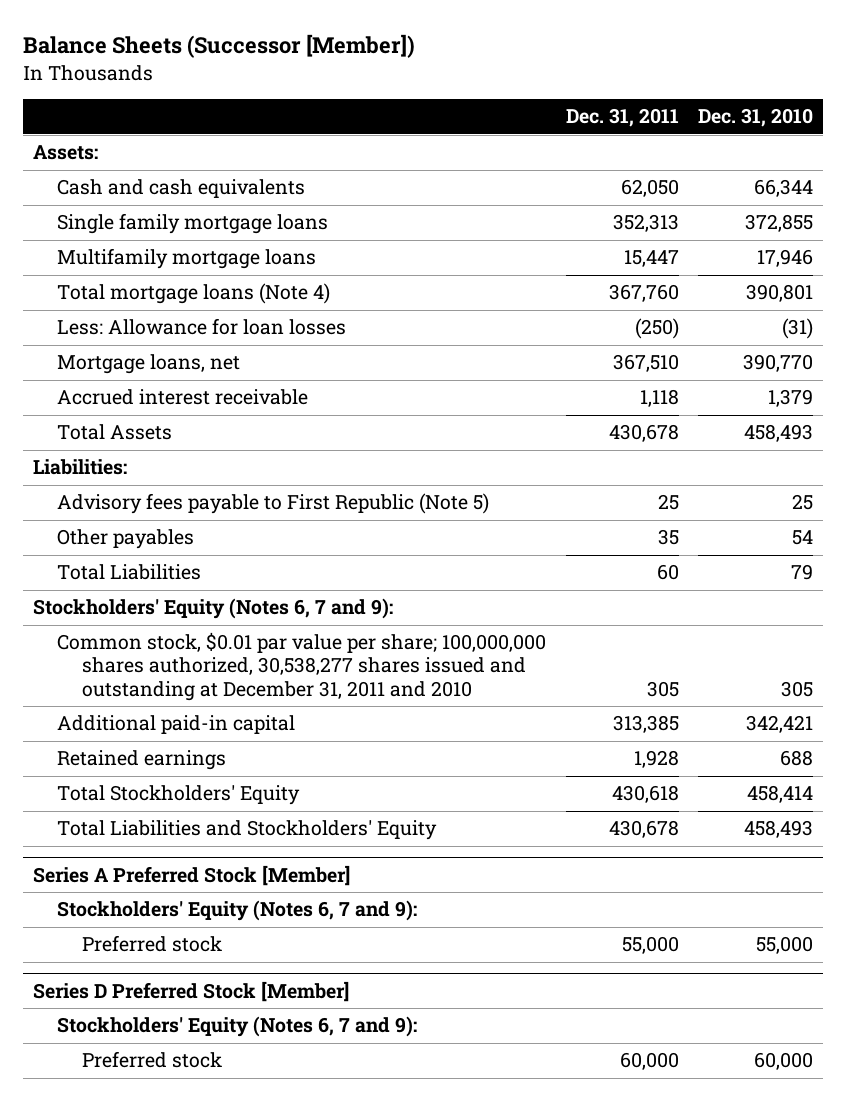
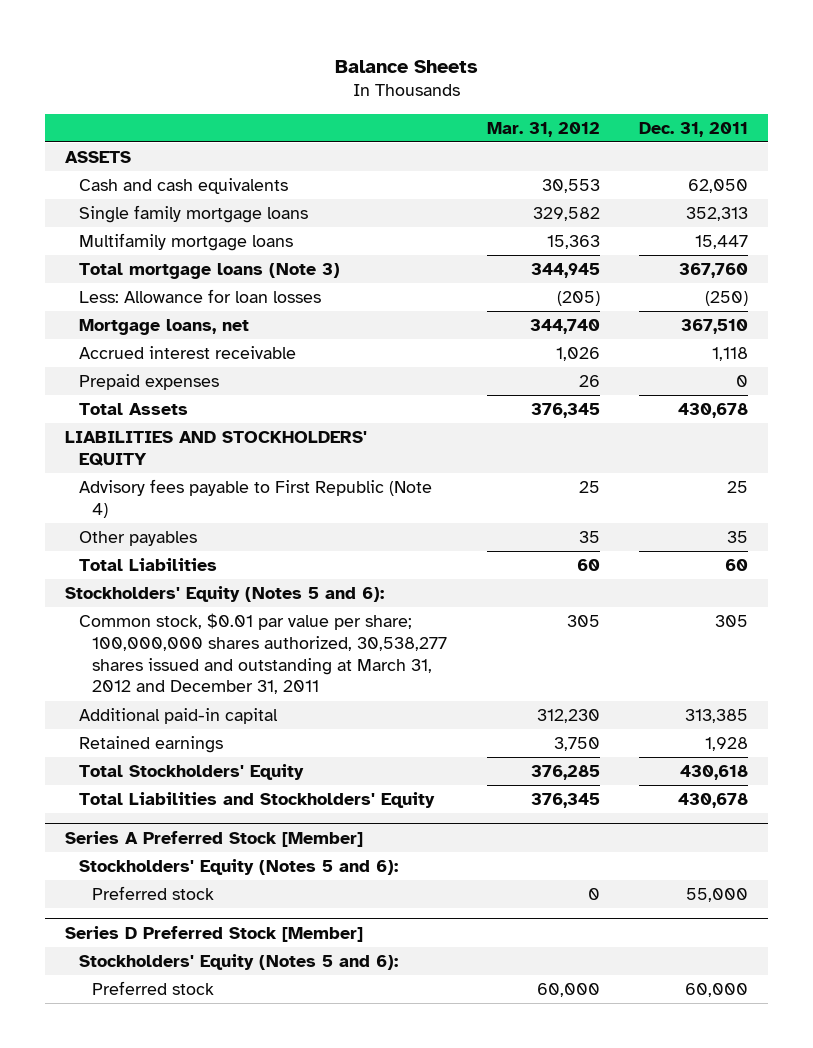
- Balance Sheets (Successor [Member])
+ Balance Sheets
- | Dec. 31, 2011 | Dec. 31, 2010
+ | Mar. 31, 2012 | Dec. 31, 2011
- Assets:
+ ASSETS
- Total mortgage loans (Note 4) | 367,760 | 390,801
+ Total mortgage loans (Note 3) | 344,945 | 367,760
+ Prepaid expenses | 26 | 0
- Liabilities:
- Advisory fees payable to First Republic (Note 5) | 25 | 25
+ LIABILITIES AND STOCKHOLDERS' EQUITY
+ Advisory fees payable to First Republic (Note 4) | 25 | 25
- Stockholders' Equity (Notes 6, 7 and 9):
- Common stock, $0.01 par value per share; 100,000,000 shares authorized, 30,538,277 shares issued and outstanding at December 31, 2011 and 2010 | 305 | 305
+ Stockholders' Equity (Notes 5 and 6):
+ Common stock, $0.01 par value per share; 100,000,000 shares authorized, 30,538,277 shares issued and outstanding at March 31, 2012 and December 31, 2011 | 305 | 305
@ Series A Preferred Stock [Member]
- Stockholders' Equity (Notes 6, 7 and 9):
+ Stockholders' Equity (Notes 5 and 6):
@ Series D Preferred Stock [Member]
- Stockholders' Equity (Notes 6, 7 and 9):
+ Stockholders' Equity (Notes 5 and 6):

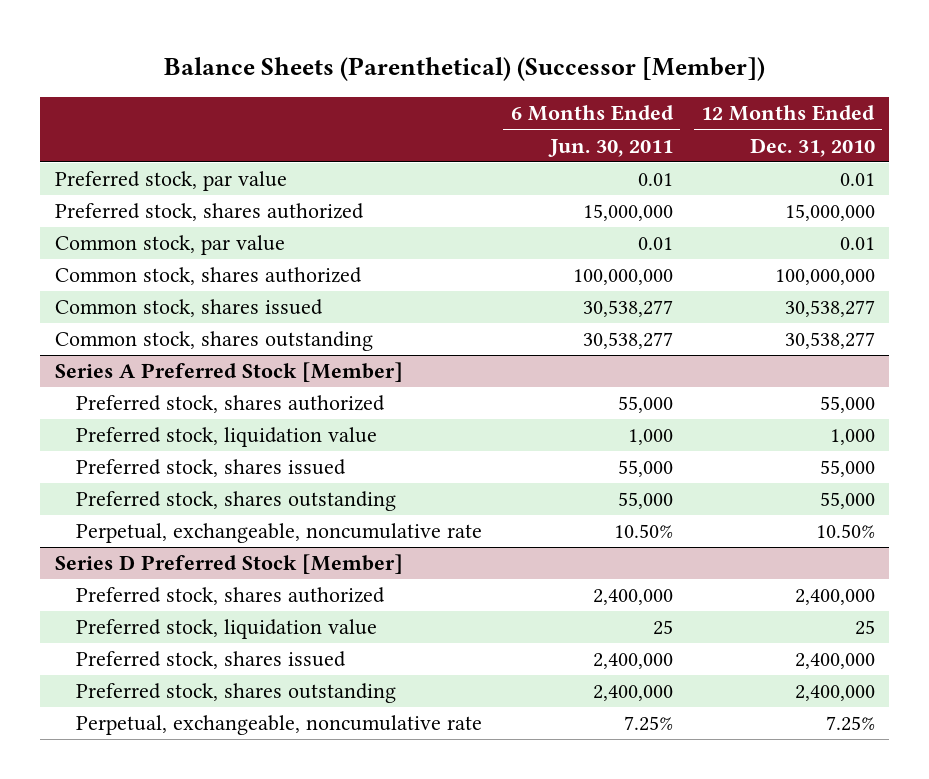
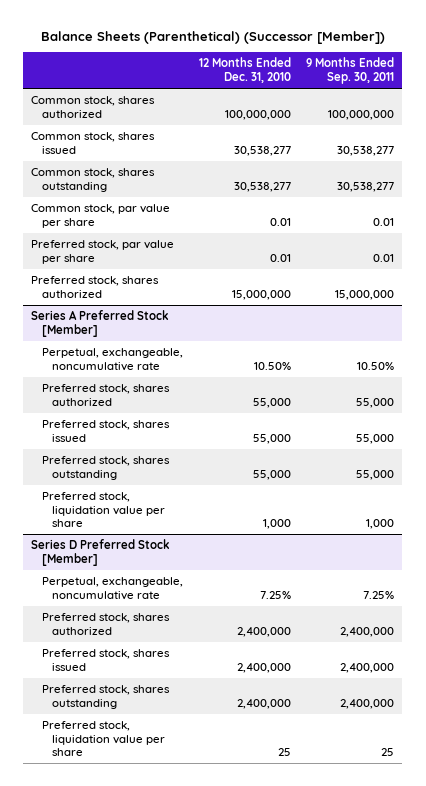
- | 6 Months Ended Jun. 30, 2011 | 12 Months Ended Dec. 31, 2010
+ | 12 Months Ended Dec. 31, 2010 | 9 Months Ended Sep. 30, 2011
- Preferred stock, par value | 0.01 | 0.01
- Common stock, par value | 0.01 | 0.01
+ Common stock, par value per share | 0.01 | 0.01
+ Preferred stock, par value per share | 0.01 | 0.01
moved down: Preferred stock, shares authorized | 15,000,000 | 15,000,000
@ Series A Preferred Stock [Member]
moved up: Perpetual, exchangeable, noncumulative rate | 10.50% | 10.50%
- Preferred stock, liquidation value | 1,000 | 1,000
+ Preferred stock, liquidation value per share | 1,000 | 1,000
@ Series D Preferred Stock [Member]
moved up: Perpetual, exchangeable, noncumulative rate | 7.25% | 7.25%
- Preferred stock, liquidation value | 25 | 25
+ Preferred stock, liquidation value per share | 25 | 25

